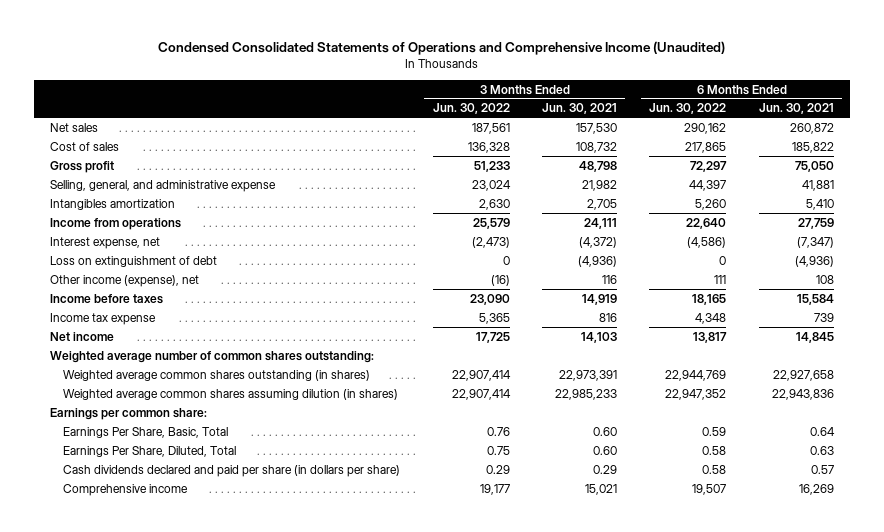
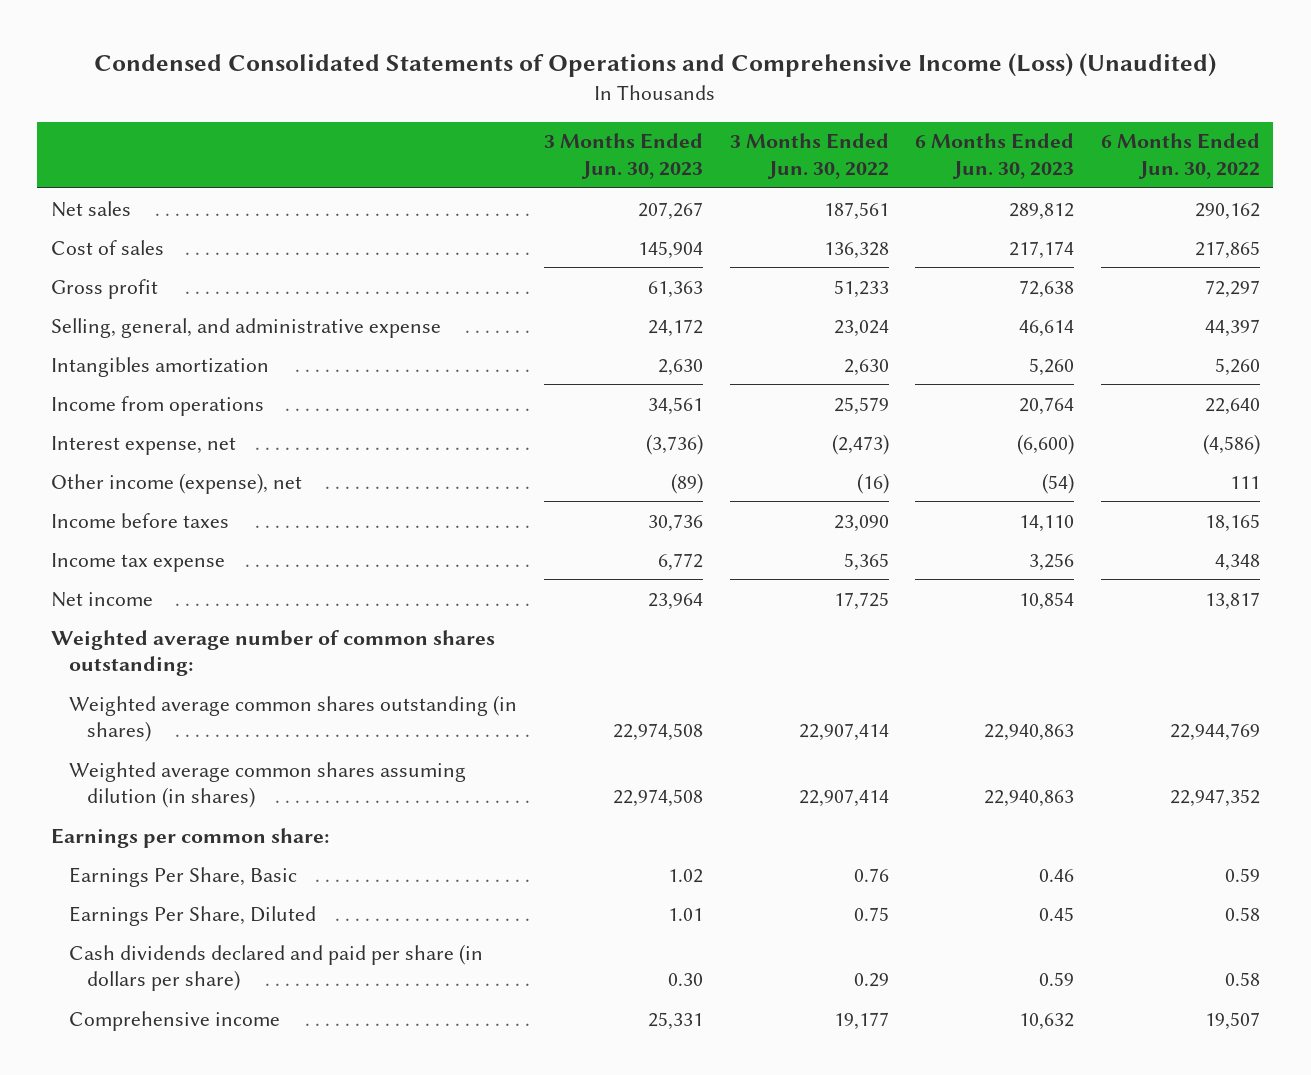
- Condensed Consolidated Statements of Operations and Comprehensive Income (Unaudited)
+ Condensed Consolidated Statements of Operations and Comprehensive Income (Loss) (Unaudited)
- | 3 Months Ended Jun. 30, 2022 | 3 Months Ended Jun. 30, 2021 | 6 Months Ended Jun. 30, 2022 | 6 Months Ended Jun. 30, 2021
+ | 3 Months Ended Jun. 30, 2023 | 3 Months Ended Jun. 30, 2022 | 6 Months Ended Jun. 30, 2023 | 6 Months Ended Jun. 30, 2022
- Loss on extinguishment of debt | 0 | (4,936) | 0 | (4,936)
- Earnings Per Share, Basic, Total | 0.76 | 0.60 | 0.59 | 0.64
- Earnings Per Share, Diluted, Total | 0.75 | 0.60 | 0.58 | 0.63
+ Earnings Per Share, Basic | 1.02 | 0.76 | 0.46 | 0.59
+ Earnings Per Share, Diluted | 1.01 | 0.75 | 0.45 | 0.58

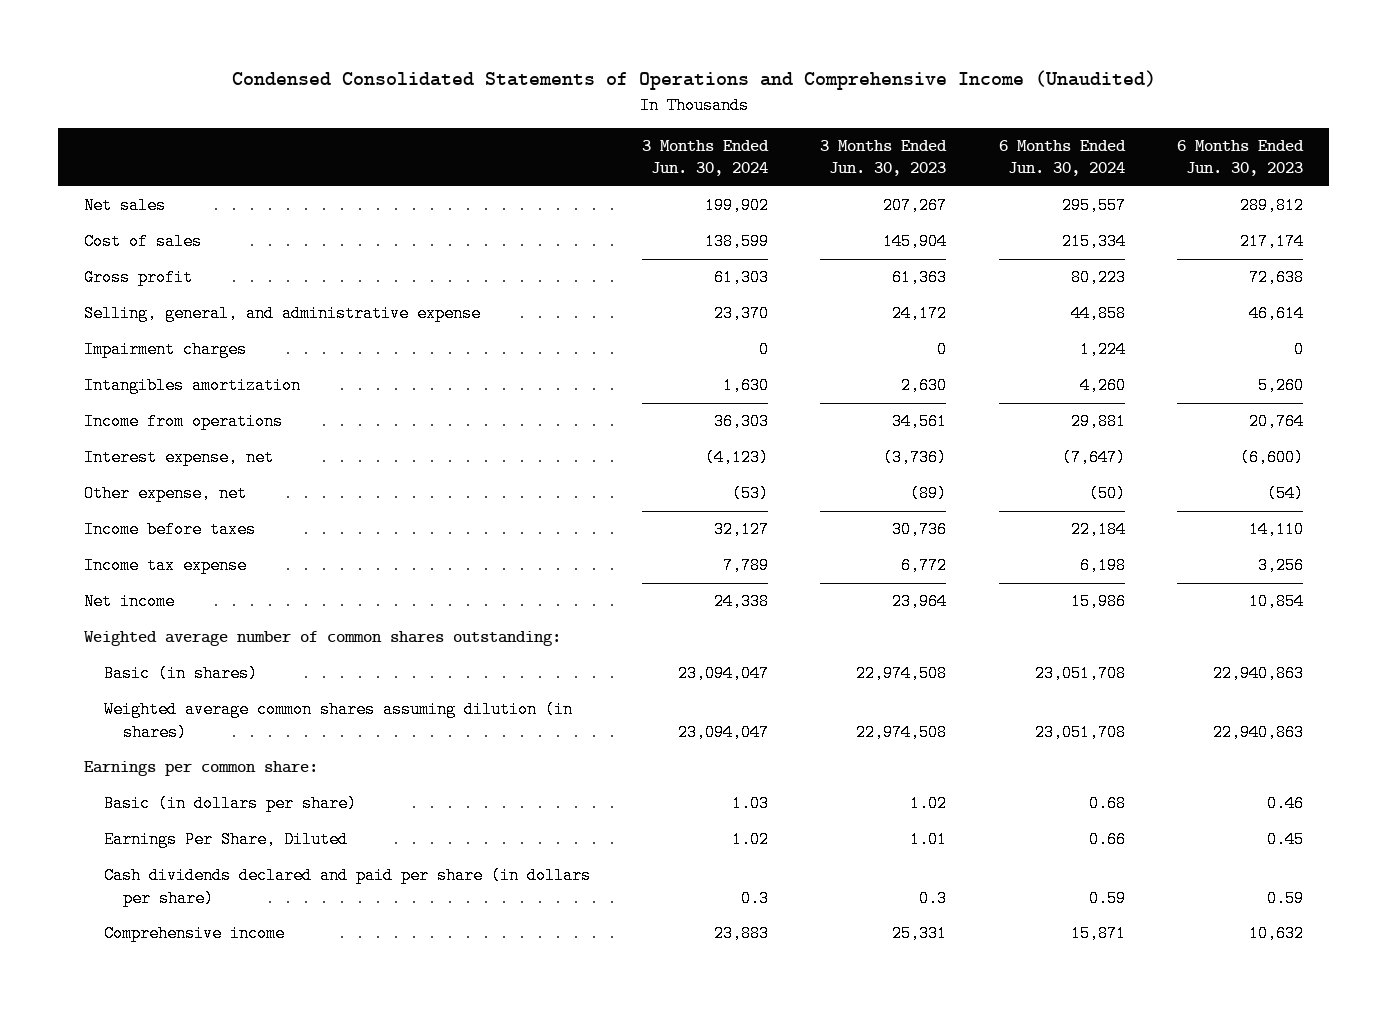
- Condensed Consolidated Statements of Operations and Comprehensive Income (Loss) (Unaudited)
+ Condensed Consolidated Statements of Operations and Comprehensive Income (Unaudited)
- | 3 Months Ended Jun. 30, 2023 | 3 Months Ended Jun. 30, 2022 | 6 Months Ended Jun. 30, 2023 | 6 Months Ended Jun. 30, 2022
+ | 3 Months Ended Jun. 30, 2024 | 3 Months Ended Jun. 30, 2023 | 6 Months Ended Jun. 30, 2024 | 6 Months Ended Jun. 30, 2023
+ Impairment charges | 0 | 0 | 1,224 | 0
- Other income (expense), net | (89) | (16) | (54) | 111
+ Other expense, net | (53) | (89) | (50) | (54)
- Weighted average common shares outstanding (in shares) | 22,974,508 | 22,907,414 | 22,940,863 | 22,944,769
+ Basic (in shares) | 23,094,047 | 22,974,508 | 23,051,708 | 22,940,863
- Earnings Per Share, Basic | 1.02 | 0.76 | 0.46 | 0.59
+ Basic (in dollars per share) | 1.03 | 1.02 | 0.68 | 0.46
- Cash dividends declared and paid per share (in dollars per share) | 0.30 | 0.29 | 0.59 | 0.58
+ Cash dividends declared and paid per share (in dollars per share) | 0.3 | 0.3 | 0.59 | 0.59

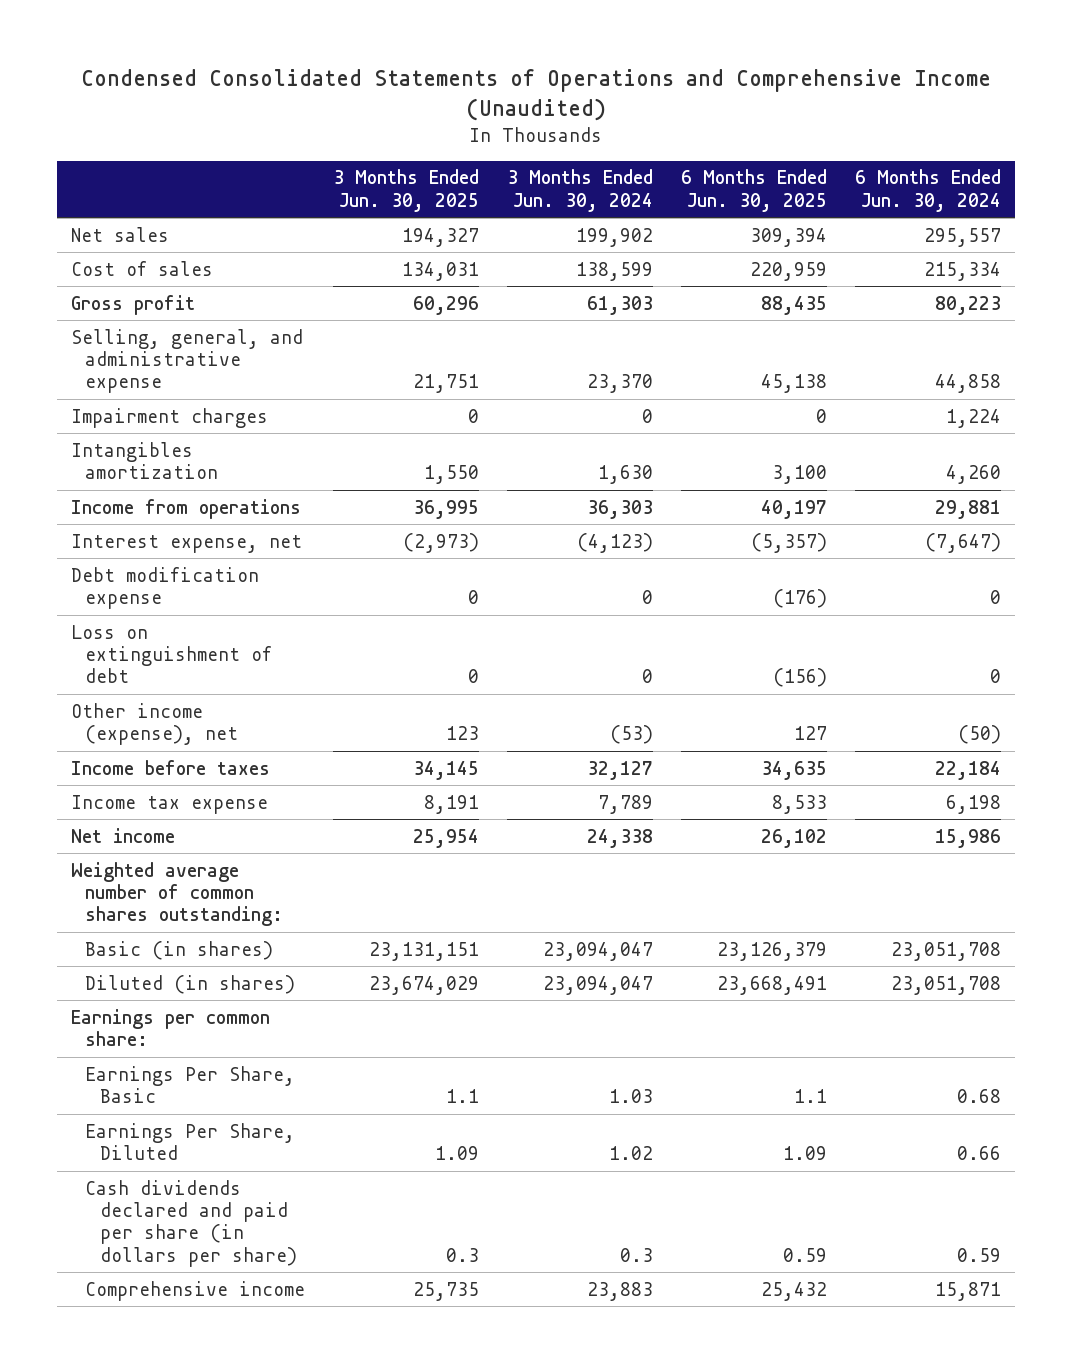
- | 3 Months Ended Jun. 30, 2024 | 3 Months Ended Jun. 30, 2023 | 6 Months Ended Jun. 30, 2024 | 6 Months Ended Jun. 30, 2023
+ | 3 Months Ended Jun. 30, 2025 | 3 Months Ended Jun. 30, 2024 | 6 Months Ended Jun. 30, 2025 | 6 Months Ended Jun. 30, 2024
- Other expense, net | (53) | (89) | (50) | (54)
+ Debt modification expense | 0 | 0 | (176) | 0
+ Loss on extinguishment of debt | 0 | 0 | (156) | 0
+ Other income (expense), net | 123 | (53) | 127 | (50)
- Weighted average common shares assuming dilution (in shares) | 23,094,047 | 22,974,508 | 23,051,708 | 22,940,863
+ Diluted (in shares) | 23,674,029 | 23,094,047 | 23,668,491 | 23,051,708
- Basic (in dollars per share) | 1.03 | 1.02 | 0.68 | 0.46
+ Earnings Per Share, Basic | 1.1 | 1.03 | 1.1 | 0.68

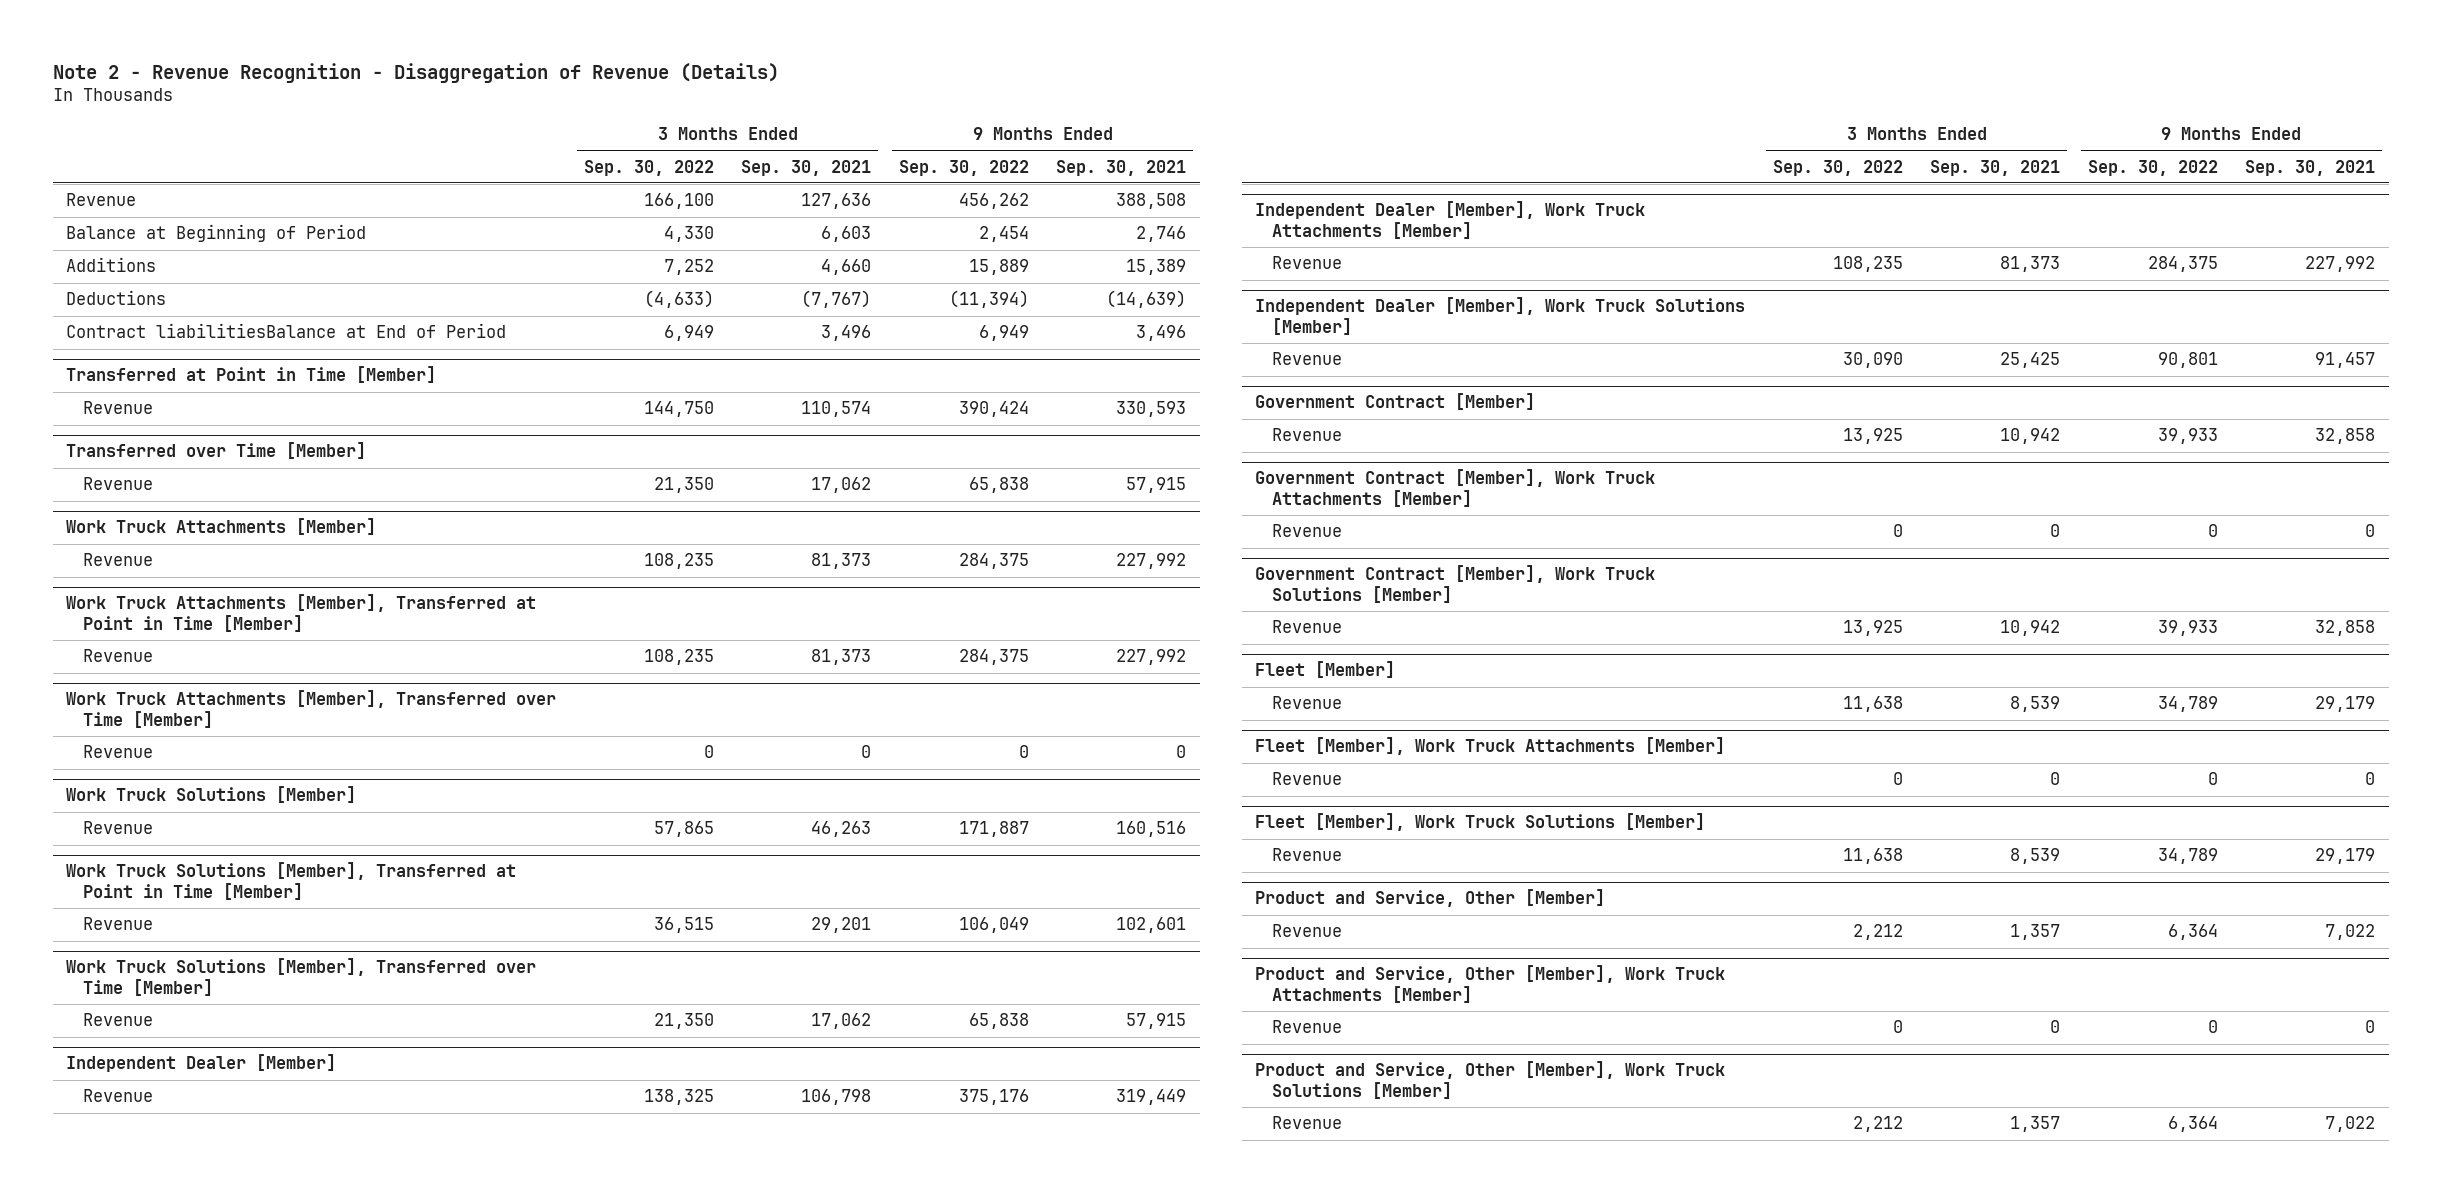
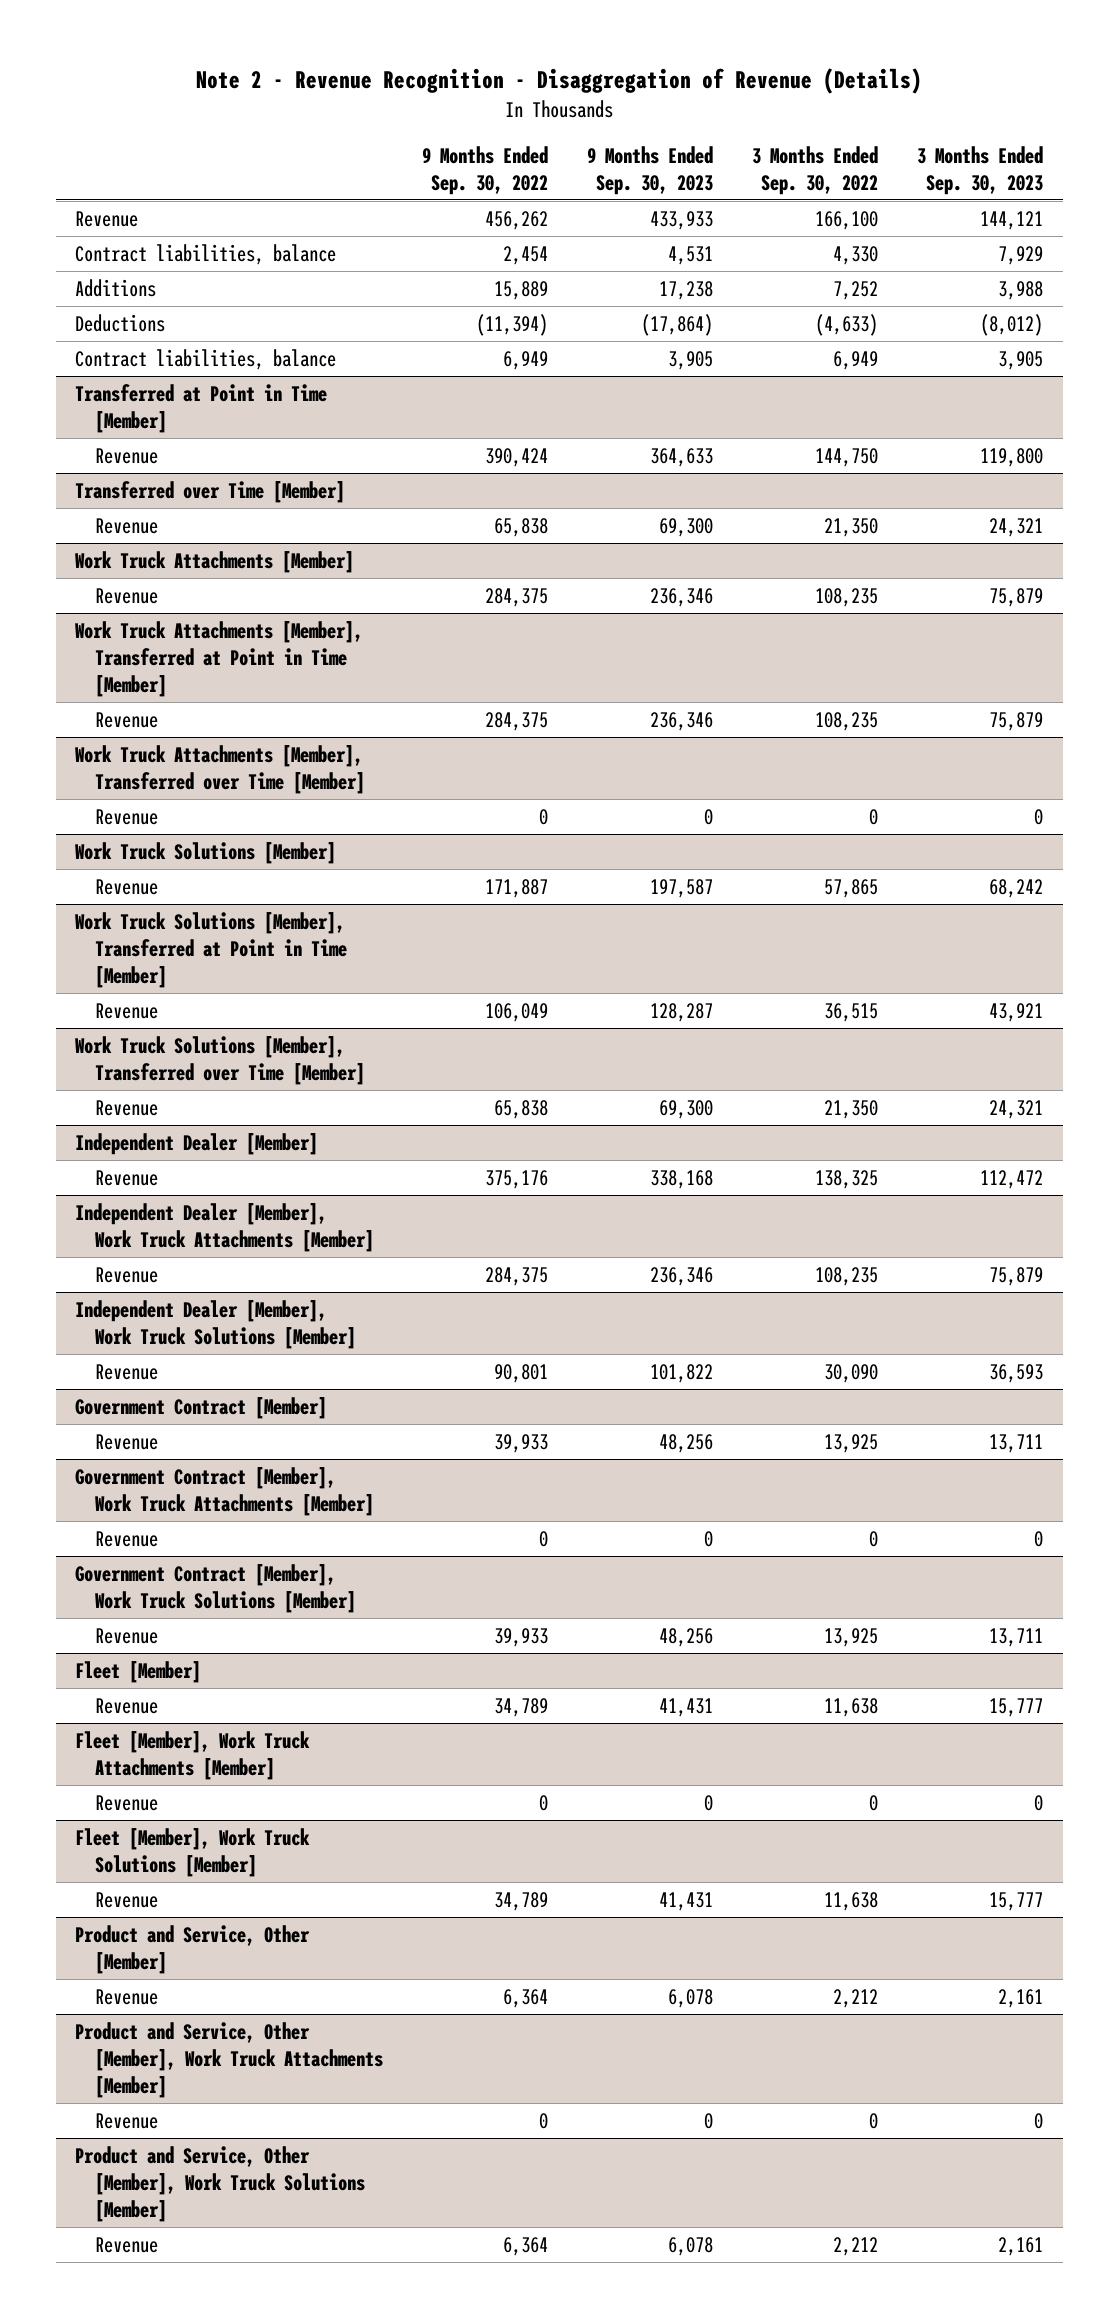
- | 3 Months Ended Sep. 30, 2022 | 3 Months Ended Sep. 30, 2021 | 9 Months Ended Sep. 30, 2022 | 9 Months Ended Sep. 30, 2021
+ | 9 Months Ended Sep. 30, 2022 | 9 Months Ended Sep. 30, 2023 | 3 Months Ended Sep. 30, 2022 | 3 Months Ended Sep. 30, 2023
- Balance at Beginning of Period | 4,330 | 6,603 | 2,454 | 2,746
+ Contract liabilities, balance | 2,454 | 4,531 | 4,330 | 7,929
- Contract liabilitiesBalance at End of Period | 6,949 | 3,496 | 6,949 | 3,496
+ Contract liabilities, balance | 6,949 | 3,905 | 6,949 | 3,905

